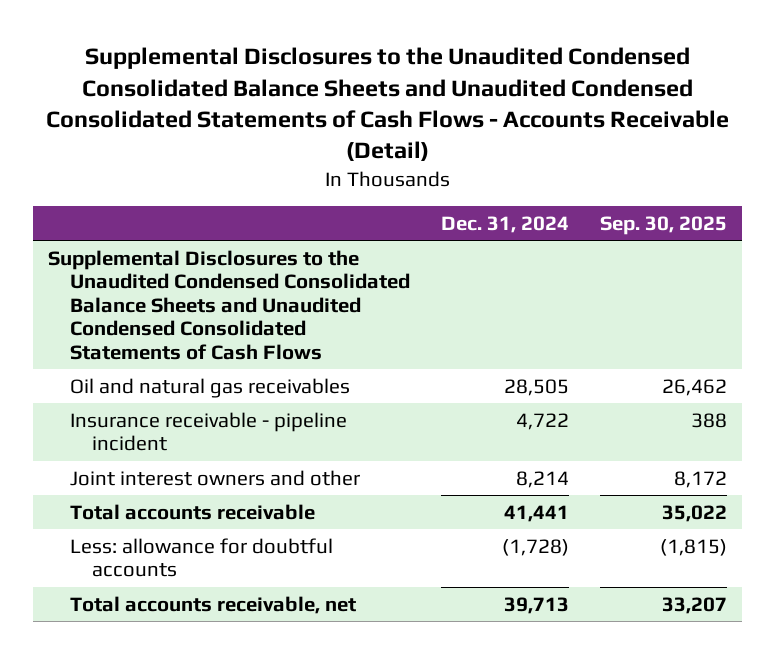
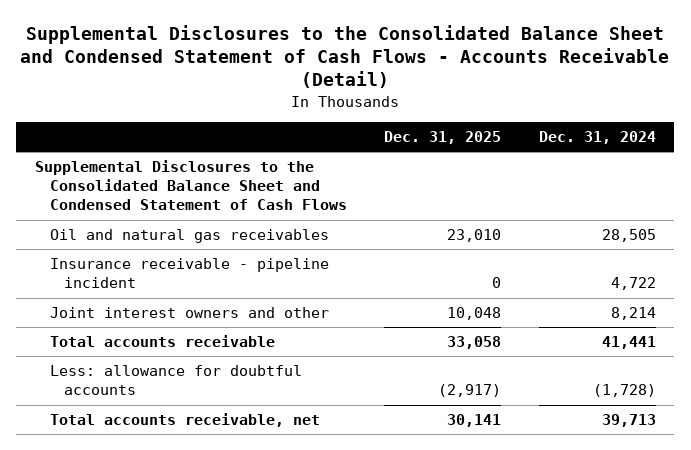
- Supplemental Disclosures to the Unaudited Condensed Consolidated Balance Sheets and Unaudited Condensed Consolidated Statements of Cash Flows - Accounts Receivable (Detail)
+ Supplemental Disclosures to the Consolidated Balance Sheet and Condensed Statement of Cash Flows - Accounts Receivable (Detail)
- | Dec. 31, 2024 | Sep. 30, 2025
+ | Dec. 31, 2025 | Dec. 31, 2024
- Supplemental Disclosures to the Unaudited Condensed Consolidated Balance Sheets and Unaudited Condensed Consolidated Statements of Cash Flows
+ Supplemental Disclosures to the Consolidated Balance Sheet and Condensed Statement of Cash Flows

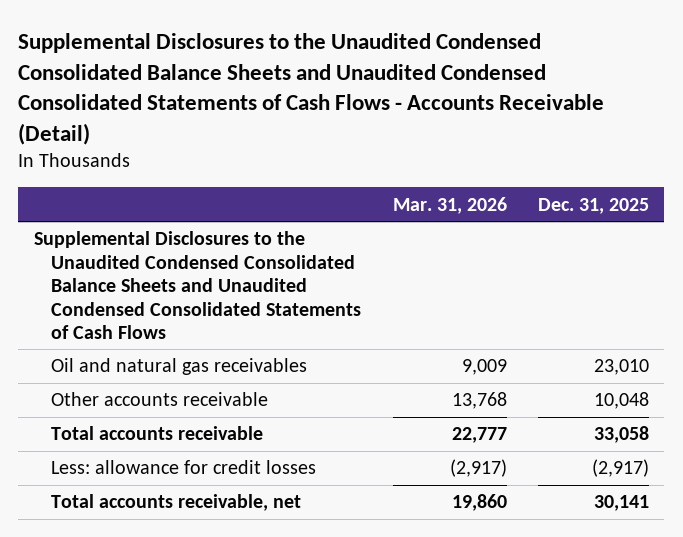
- Supplemental Disclosures to the Consolidated Balance Sheet and Condensed Statement of Cash Flows - Accounts Receivable (Detail)
+ Supplemental Disclosures to the Unaudited Condensed Consolidated Balance Sheets and Unaudited Condensed Consolidated Statements of Cash Flows - Accounts Receivable (Detail)
- | Dec. 31, 2025 | Dec. 31, 2024
+ | Mar. 31, 2026 | Dec. 31, 2025
- Supplemental Disclosures to the Consolidated Balance Sheet and Condensed Statement of Cash Flows
+ Supplemental Disclosures to the Unaudited Condensed Consolidated Balance Sheets and Unaudited Condensed Consolidated Statements of Cash Flows
- Insurance receivable - pipeline incident | 0 | 4,722
- Joint interest owners and other | 10,048 | 8,214
+ Other accounts receivable | 13,768 | 10,048
- Less: allowance for doubtful accounts | (2,917) | (1,728)
+ Less: allowance for credit losses | (2,917) | (2,917)

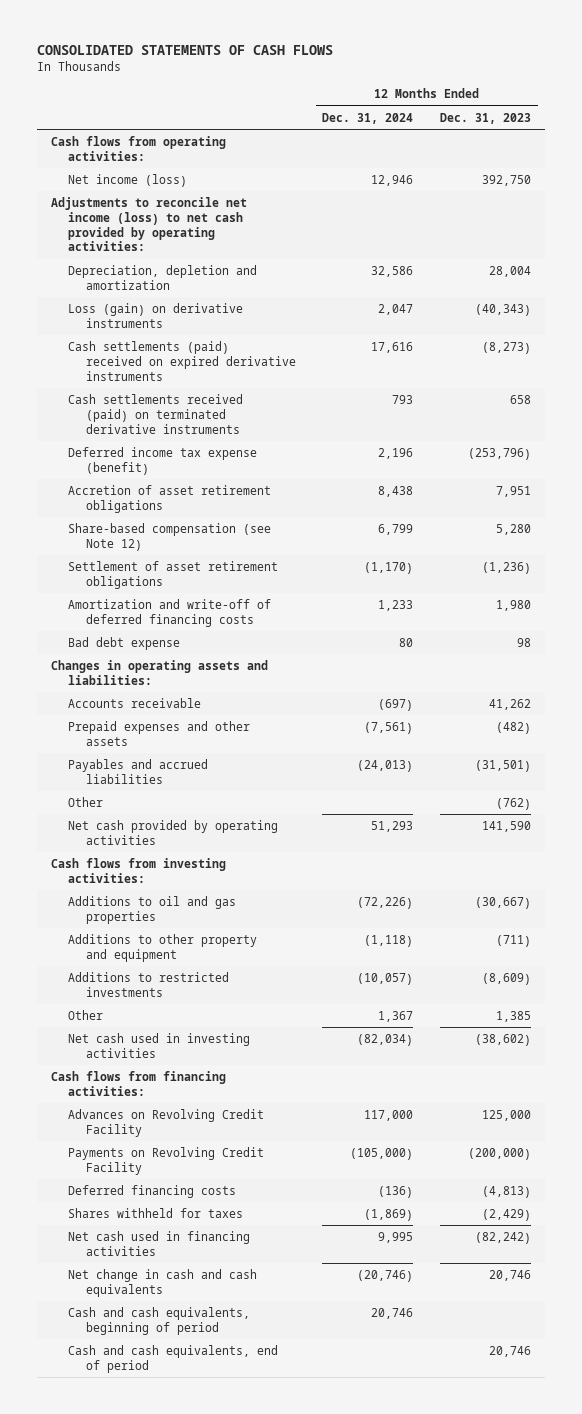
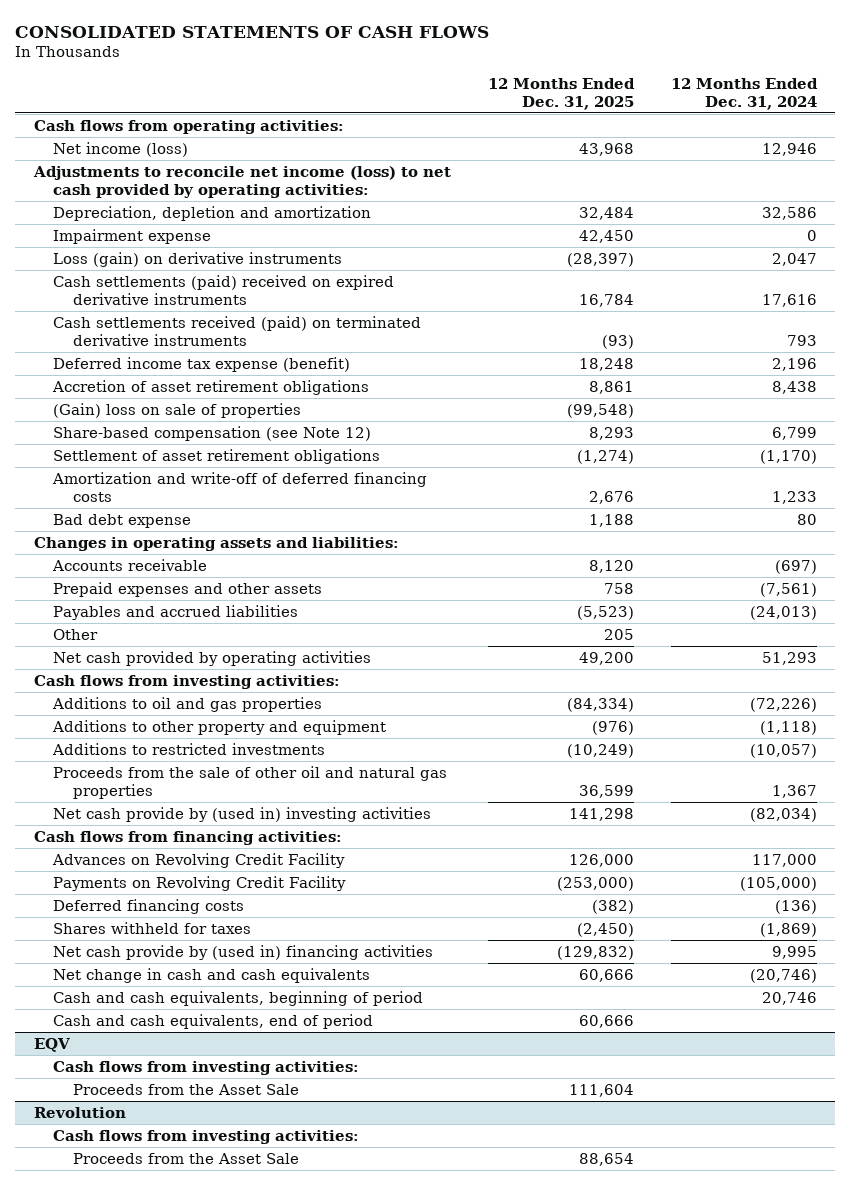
- | 12 Months Ended Dec. 31, 2024 | 12 Months Ended Dec. 31, 2023
+ | 12 Months Ended Dec. 31, 2025 | 12 Months Ended Dec. 31, 2024
+ Impairment expense | 42,450 | 0
+ (Gain) loss on sale of properties | (99,548) |
- Other | 1,367 | 1,385
- Net cash used in investing activities | (82,034) | (38,602)
+ Proceeds from the sale of other oil and natural gas properties | 36,599 | 1,367
+ Net cash provide by (used in) investing activities | 141,298 | (82,034)
- Net cash used in financing activities | 9,995 | (82,242)
+ Net cash provide by (used in) financing activities | (129,832) | 9,995
+ EQV
+ Cash flows from investing activities:
+ Proceeds from the Asset Sale | 111,604 |
+ Revolution
+ Cash flows from investing activities:
+ Proceeds from the Asset Sale | 88,654 |

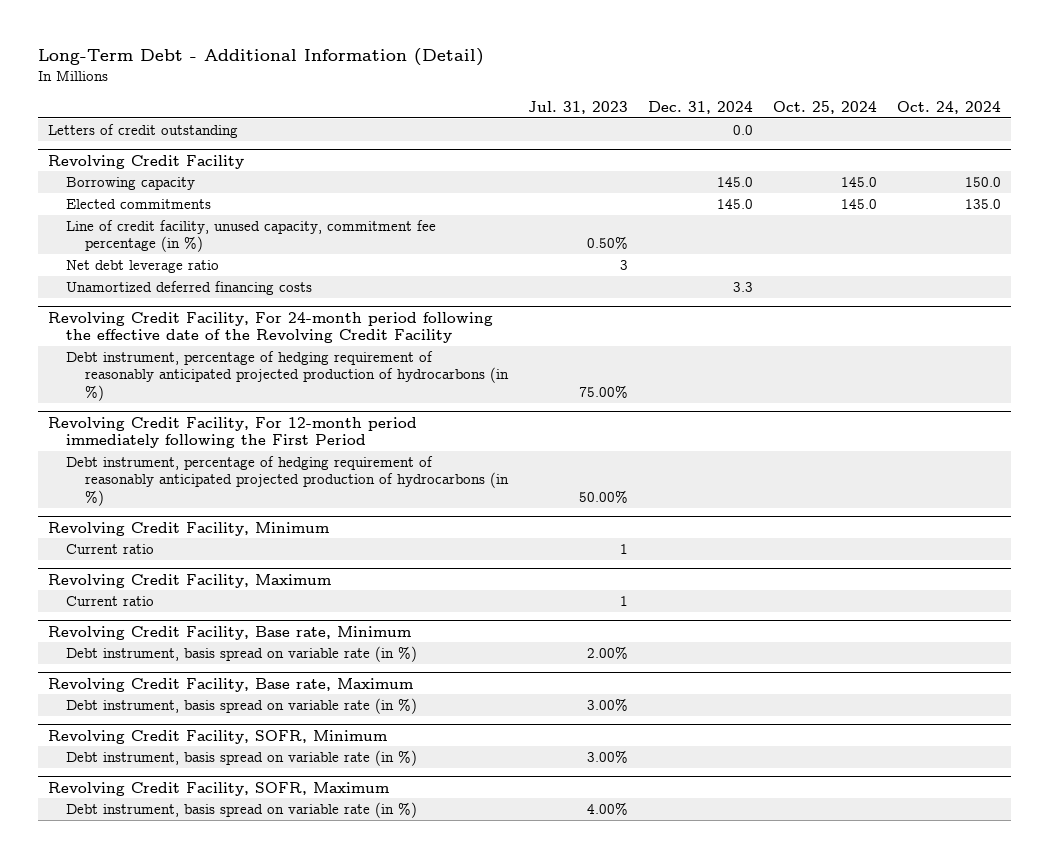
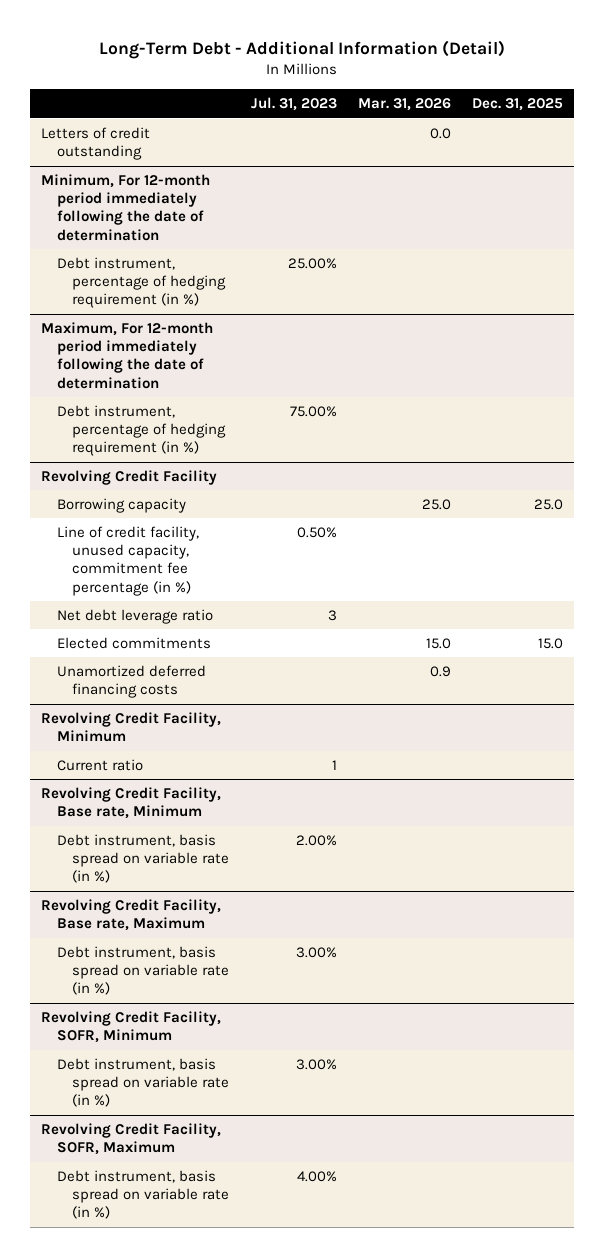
- | Jul. 31, 2023 | Dec. 31, 2024 | Oct. 25, 2024 | Oct. 24, 2024
+ | Jul. 31, 2023 | Mar. 31, 2026 | Dec. 31, 2025
+ Minimum, For 12-month period immediately following the date of determination
+ Debt instrument, percentage of hedging requirement (in %) | 25.00% | |
+ Maximum, For 12-month period immediately following the date of determination
+ Debt instrument, percentage of hedging requirement (in %) | 75.00% | |
@ Revolving Credit Facility
moved down: Elected commitments | | 15.0 | 15.0
- Revolving Credit Facility, For 24-month period following the effective date of the Revolving Credit Facility
- Debt instrument, percentage of hedging requirement of reasonably anticipated projected production of hydrocarbons (in %) | 75.00% | | |
- Revolving Credit Facility, For 12-month period immediately following the First Period
- Debt instrument, percentage of hedging requirement of reasonably anticipated projected production of hydrocarbons (in %) | 50.00% | | |
- Revolving Credit Facility, Maximum
- Current ratio | 1 | | |

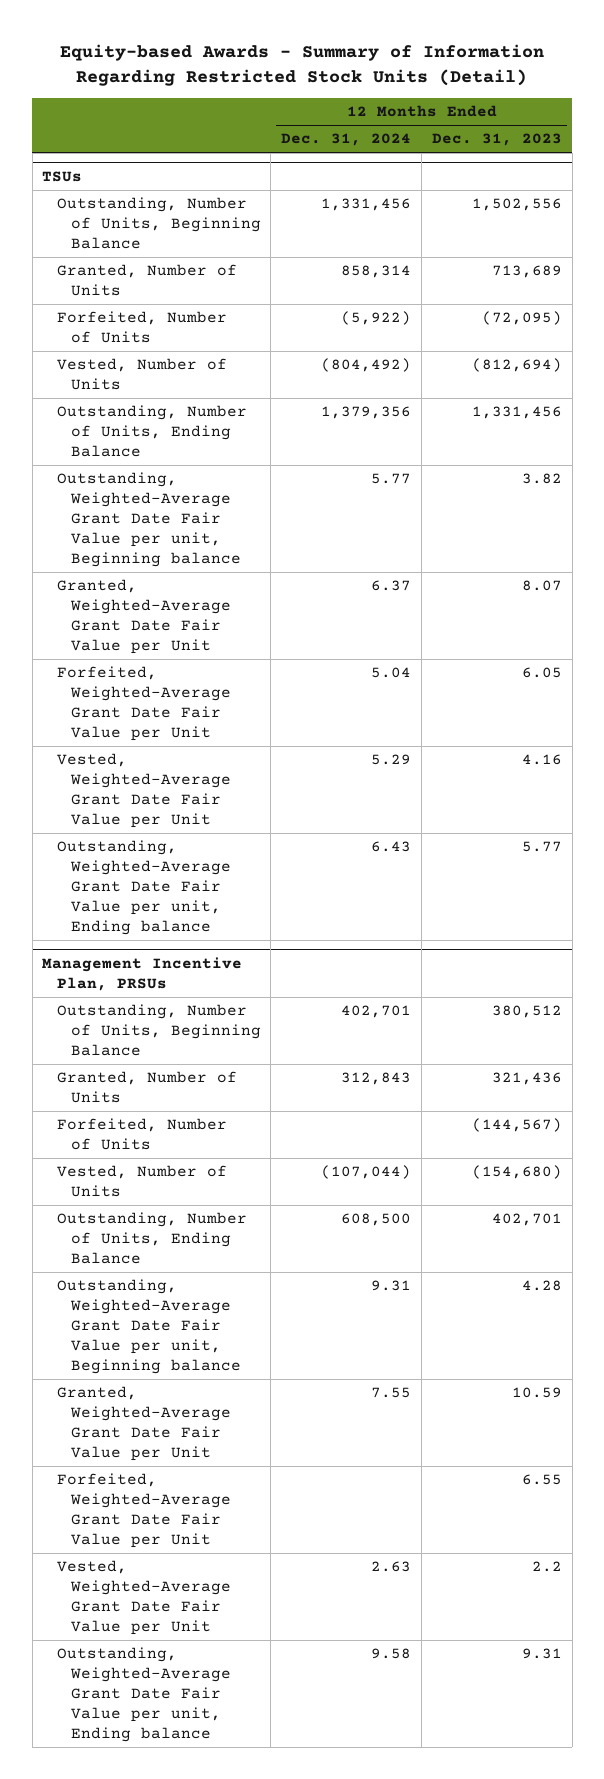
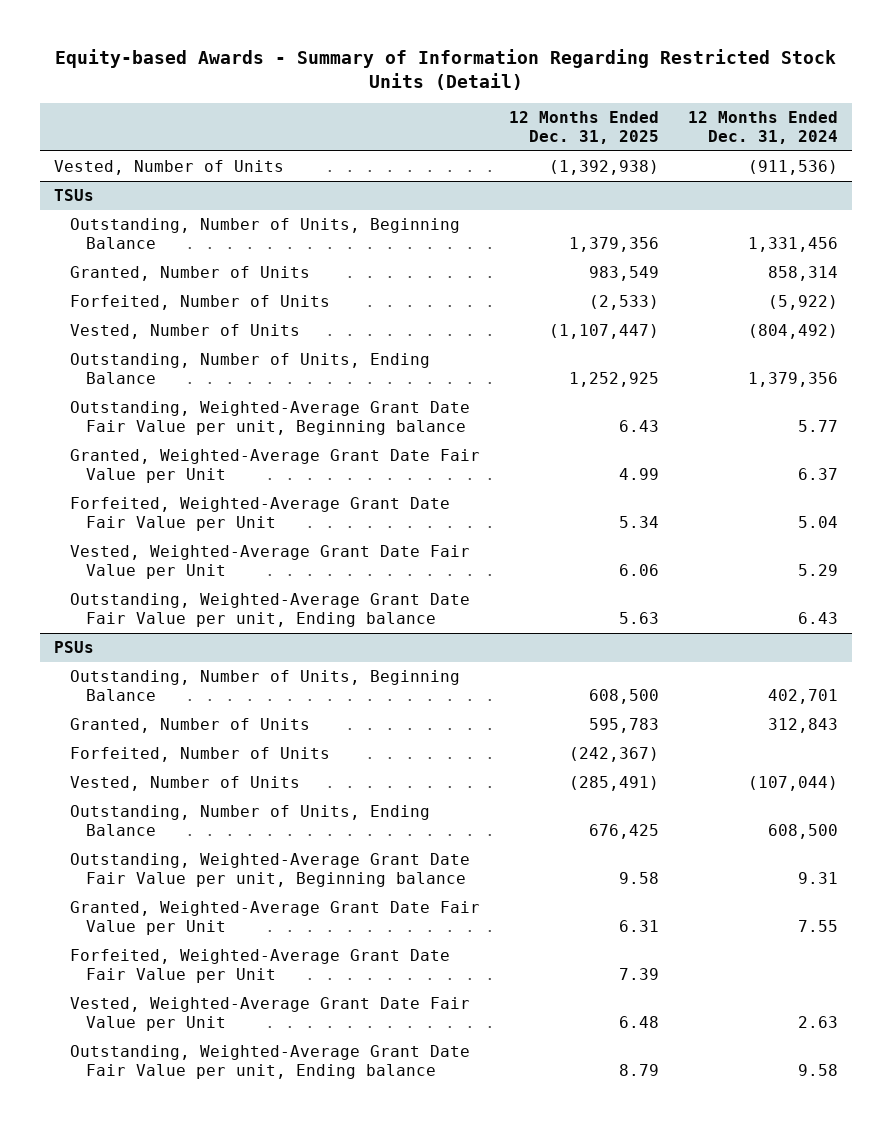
- | 12 Months Ended Dec. 31, 2024 | 12 Months Ended Dec. 31, 2023
+ | 12 Months Ended Dec. 31, 2025 | 12 Months Ended Dec. 31, 2024
+ Vested, Number of Units | (1,392,938) | (911,536)
- Management Incentive Plan, PRSUs
+ PSUs

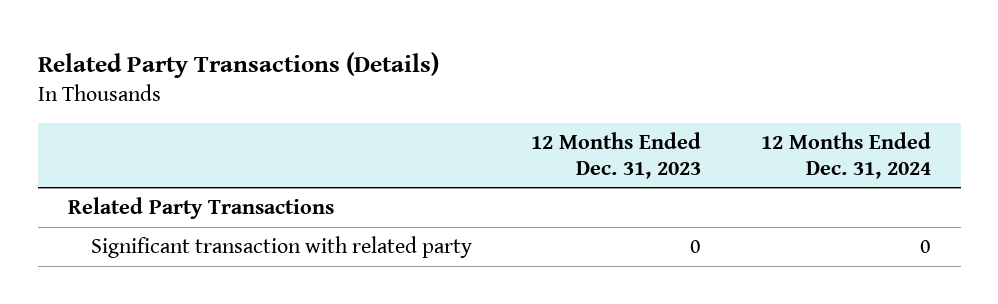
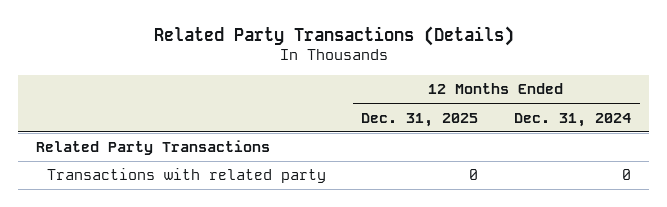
- | 12 Months Ended Dec. 31, 2023 | 12 Months Ended Dec. 31, 2024
+ | 12 Months Ended Dec. 31, 2025 | 12 Months Ended Dec. 31, 2024
- Significant transaction with related party | 0 | 0
+ Transactions with related party | 0 | 0

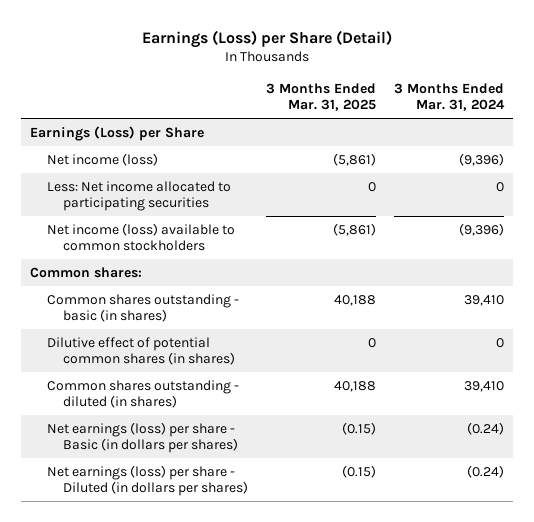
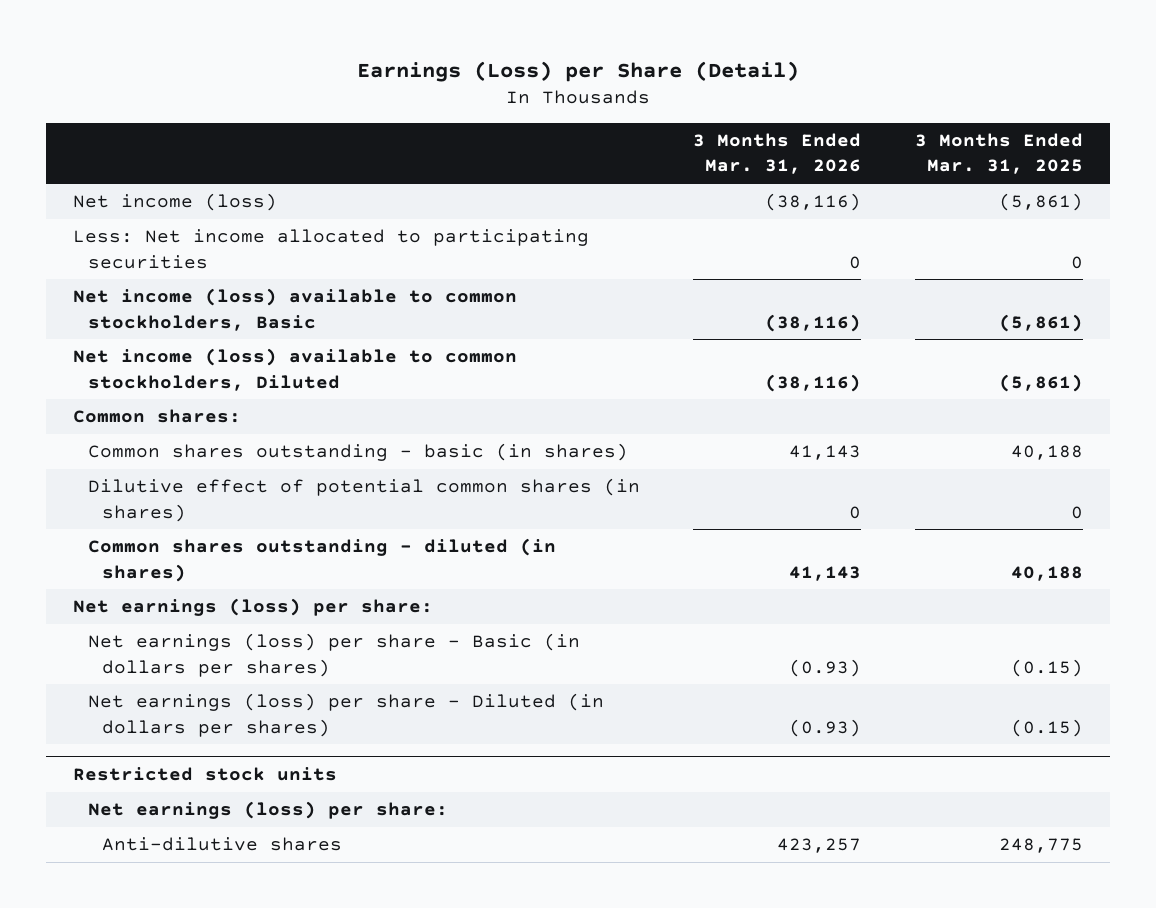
- | 3 Months Ended Mar. 31, 2025 | 3 Months Ended Mar. 31, 2024
+ | 3 Months Ended Mar. 31, 2026 | 3 Months Ended Mar. 31, 2025
- Earnings (Loss) per Share
- Net income (loss) available to common stockholders | (5,861) | (9,396)
+ Net income (loss) available to common stockholders, Basic | (38,116) | (5,861)
+ Net income (loss) available to common stockholders, Diluted | (38,116) | (5,861)
+ Net earnings (loss) per share:
+ Restricted stock units
+ Net earnings (loss) per share:
+ Anti-dilutive shares | 423,257 | 248,775

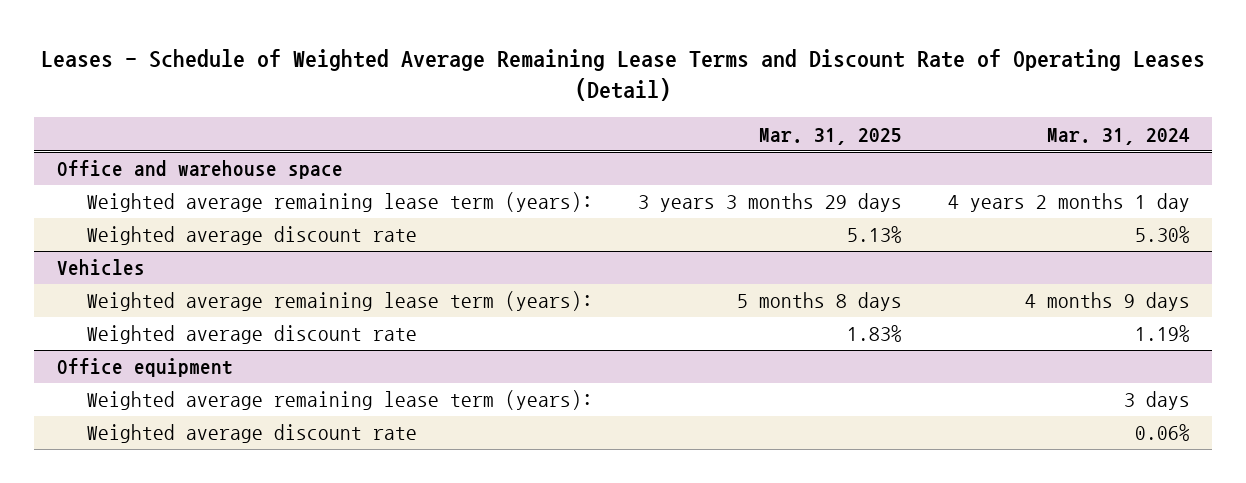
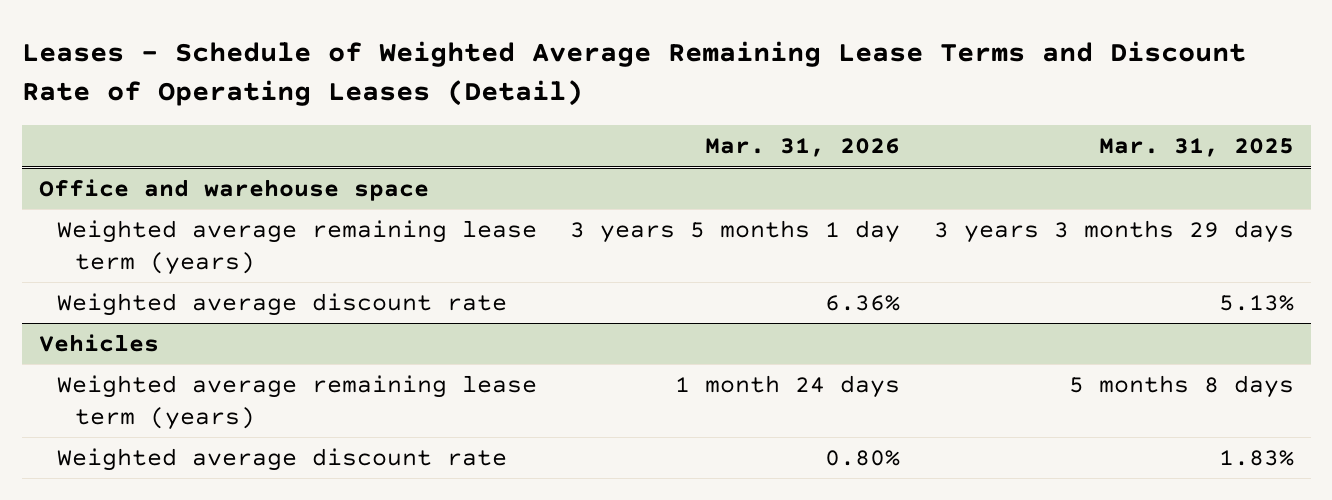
- | Mar. 31, 2025 | Mar. 31, 2024
+ | Mar. 31, 2026 | Mar. 31, 2025
@ Office and warehouse space
- Weighted average remaining lease term (years): | 3 years 3 months 29 days | 4 years 2 months 1 day
+ Weighted average remaining lease term (years) | 3 years 5 months 1 day | 3 years 3 months 29 days
@ Vehicles
- Weighted average remaining lease term (years): | 5 months 8 days | 4 months 9 days
+ Weighted average remaining lease term (years) | 1 month 24 days | 5 months 8 days
- Office equipment
- Weighted average remaining lease term (years): | | 3 days
- Weighted average discount rate | | 0.06%

